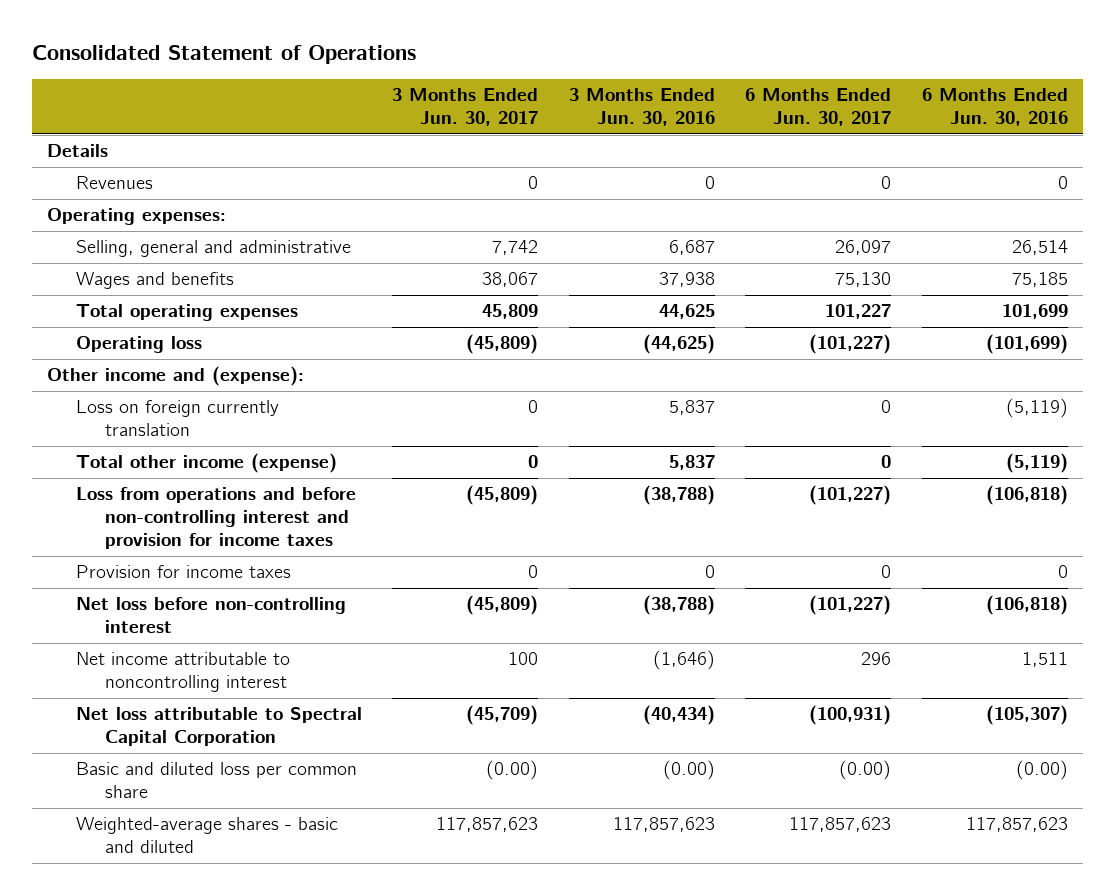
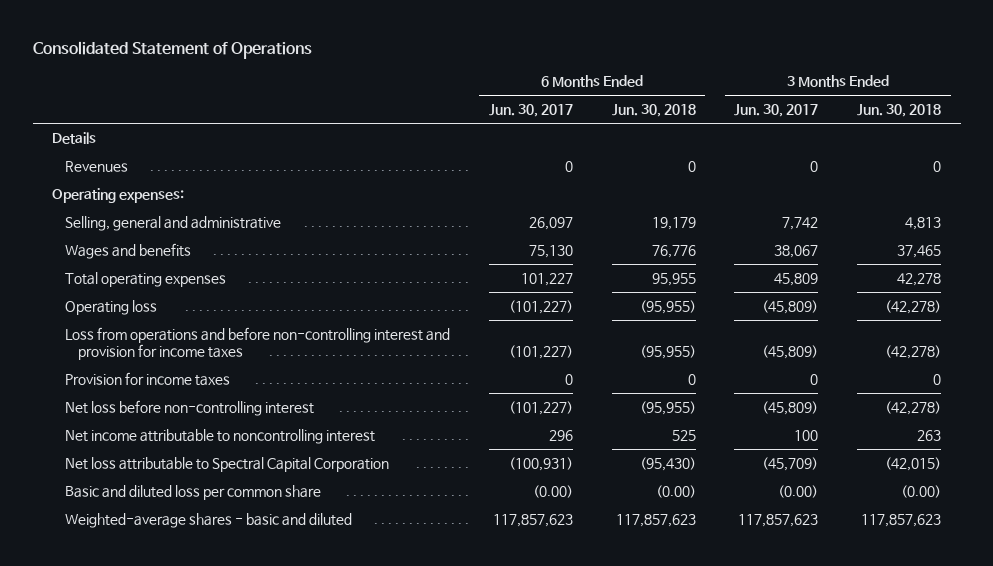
- | 3 Months Ended Jun. 30, 2017 | 3 Months Ended Jun. 30, 2016 | 6 Months Ended Jun. 30, 2017 | 6 Months Ended Jun. 30, 2016
+ | 6 Months Ended Jun. 30, 2017 | 6 Months Ended Jun. 30, 2018 | 3 Months Ended Jun. 30, 2017 | 3 Months Ended Jun. 30, 2018
- Other income and (expense):
- Loss on foreign currently translation | 0 | 5,837 | 0 | (5,119)
- Total other income (expense) | 0 | 5,837 | 0 | (5,119)

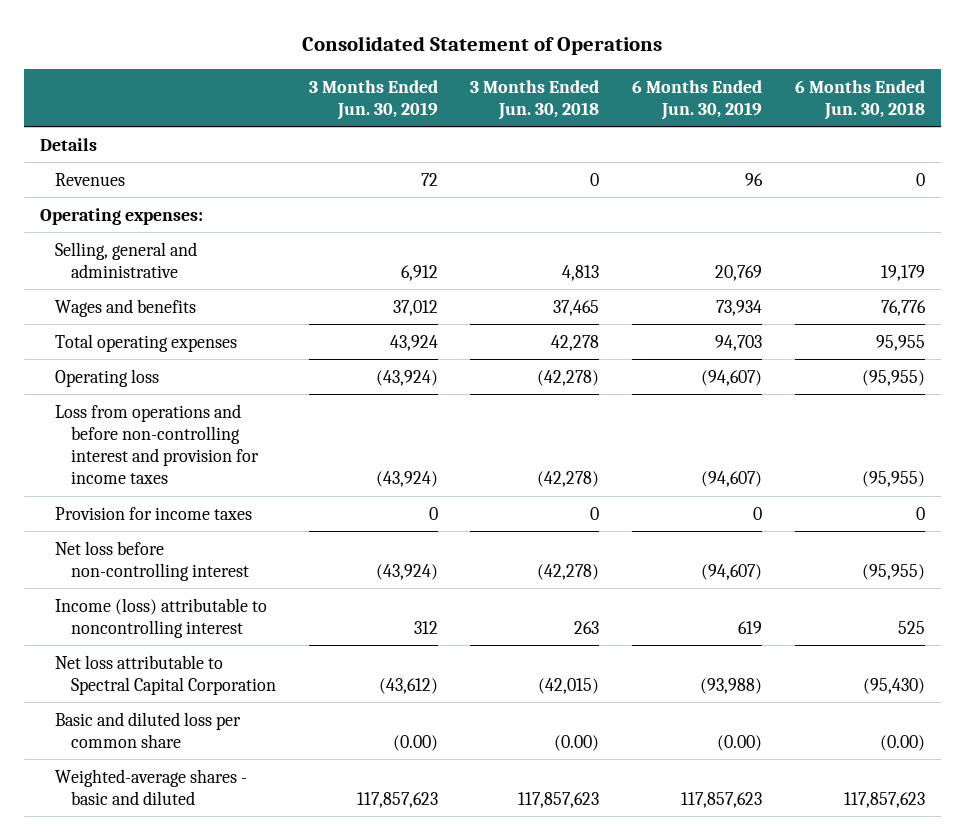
- | 6 Months Ended Jun. 30, 2017 | 6 Months Ended Jun. 30, 2018 | 3 Months Ended Jun. 30, 2017 | 3 Months Ended Jun. 30, 2018
+ | 3 Months Ended Jun. 30, 2019 | 3 Months Ended Jun. 30, 2018 | 6 Months Ended Jun. 30, 2019 | 6 Months Ended Jun. 30, 2018
- Net income attributable to noncontrolling interest | 296 | 525 | 100 | 263
+ Income (loss) attributable to noncontrolling interest | 312 | 263 | 619 | 525

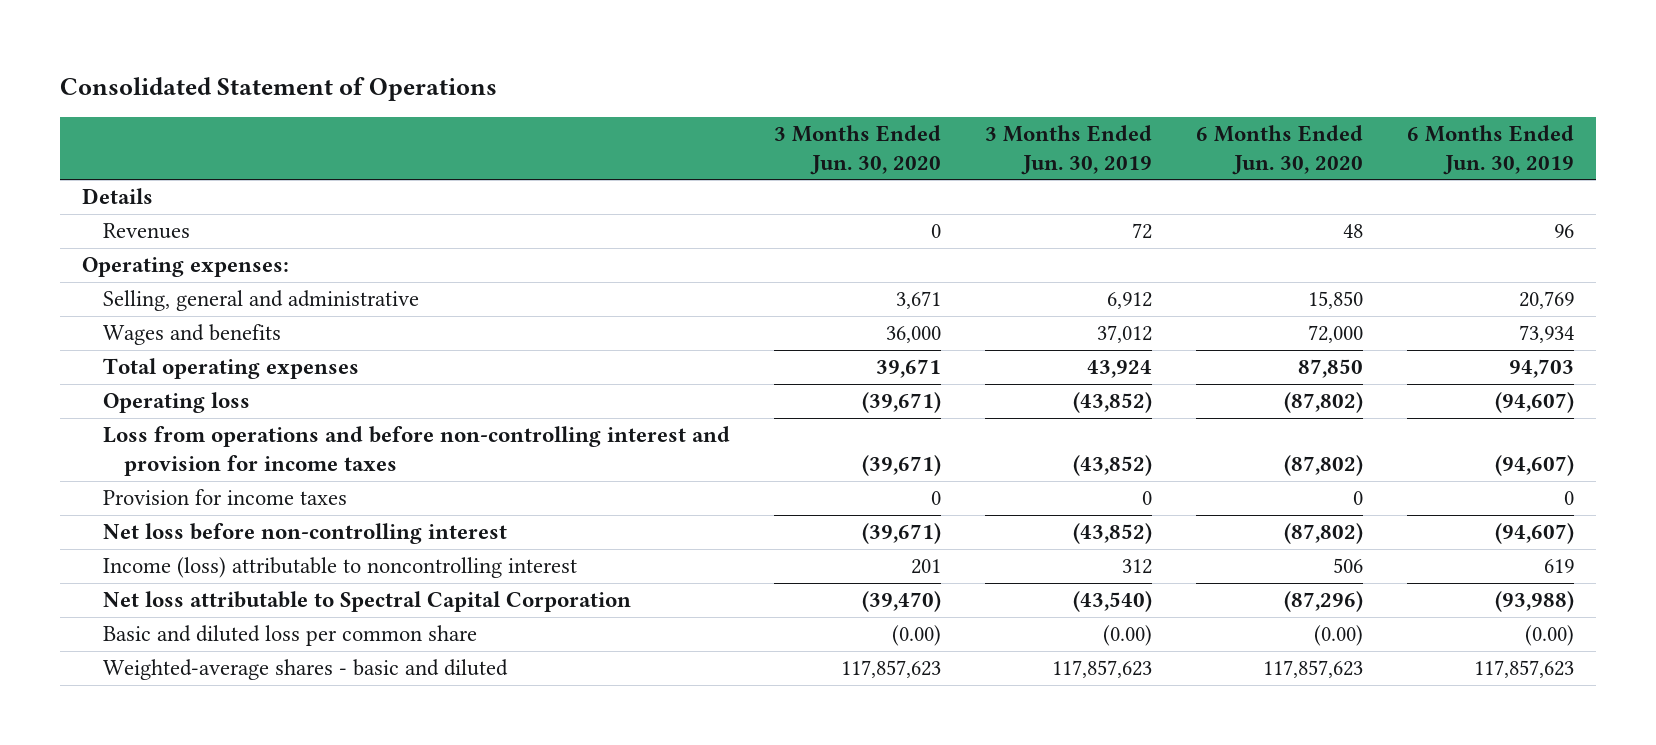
- | 3 Months Ended Jun. 30, 2019 | 3 Months Ended Jun. 30, 2018 | 6 Months Ended Jun. 30, 2019 | 6 Months Ended Jun. 30, 2018
+ | 3 Months Ended Jun. 30, 2020 | 3 Months Ended Jun. 30, 2019 | 6 Months Ended Jun. 30, 2020 | 6 Months Ended Jun. 30, 2019
- Operating loss | (43,924) | (42,278) | (94,607) | (95,955)
- Loss from operations and before non-controlling interest and provision for income taxes | (43,924) | (42,278) | (94,607) | (95,955)
+ Operating loss | (39,671) | (43,852) | (87,802) | (94,607)
+ Loss from operations and before non-controlling interest and provision for income taxes | (39,671) | (43,852) | (87,802) | (94,607)
- Net loss before non-controlling interest | (43,924) | (42,278) | (94,607) | (95,955)
+ Net loss before non-controlling interest | (39,671) | (43,852) | (87,802) | (94,607)
- Net loss attributable to Spectral Capital Corporation | (43,612) | (42,015) | (93,988) | (95,430)
+ Net loss attributable to Spectral Capital Corporation | (39,470) | (43,540) | (87,296) | (93,988)

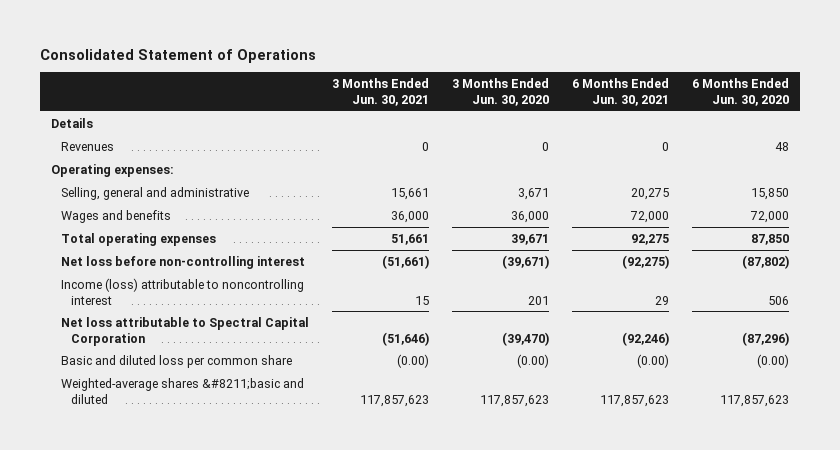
- | 3 Months Ended Jun. 30, 2020 | 3 Months Ended Jun. 30, 2019 | 6 Months Ended Jun. 30, 2020 | 6 Months Ended Jun. 30, 2019
+ | 3 Months Ended Jun. 30, 2021 | 3 Months Ended Jun. 30, 2020 | 6 Months Ended Jun. 30, 2021 | 6 Months Ended Jun. 30, 2020
- Operating loss | (39,671) | (43,852) | (87,802) | (94,607)
- Loss from operations and before non-controlling interest and provision for income taxes | (39,671) | (43,852) | (87,802) | (94,607)
- Provision for income taxes | 0 | 0 | 0 | 0
- Weighted-average shares - basic and diluted | 117,857,623 | 117,857,623 | 117,857,623 | 117,857,623
+ Weighted-average shares &#8211;basic and diluted | 117,857,623 | 117,857,623 | 117,857,623 | 117,857,623

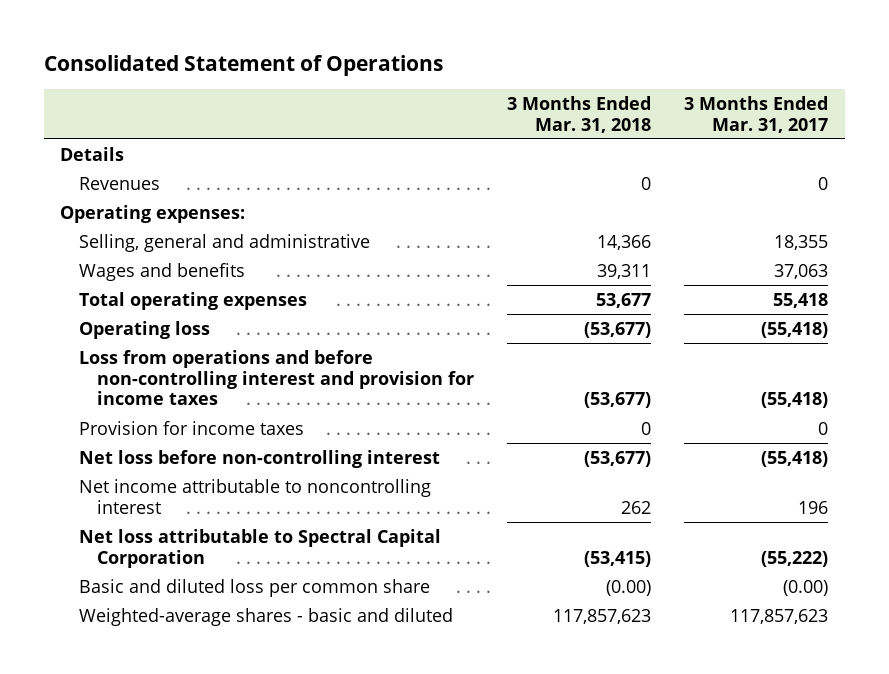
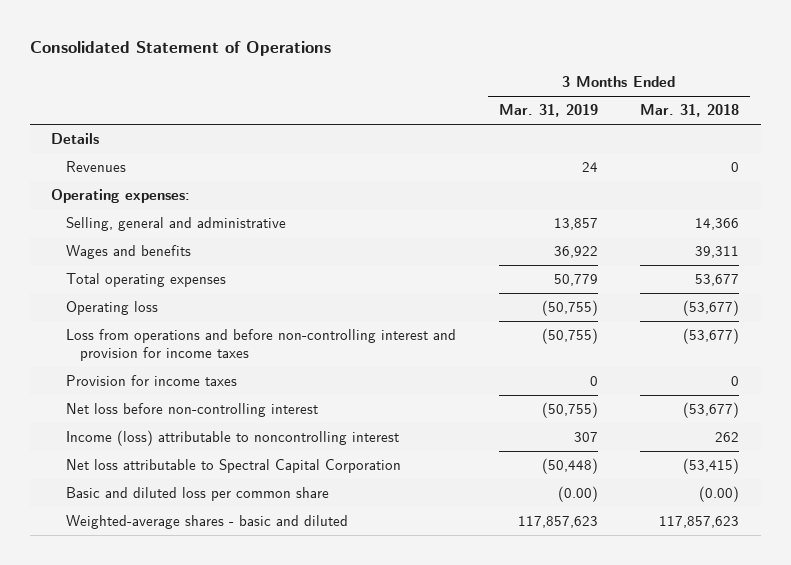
- | 3 Months Ended Mar. 31, 2018 | 3 Months Ended Mar. 31, 2017
+ | 3 Months Ended Mar. 31, 2019 | 3 Months Ended Mar. 31, 2018
- Net income attributable to noncontrolling interest | 262 | 196
+ Income (loss) attributable to noncontrolling interest | 307 | 262

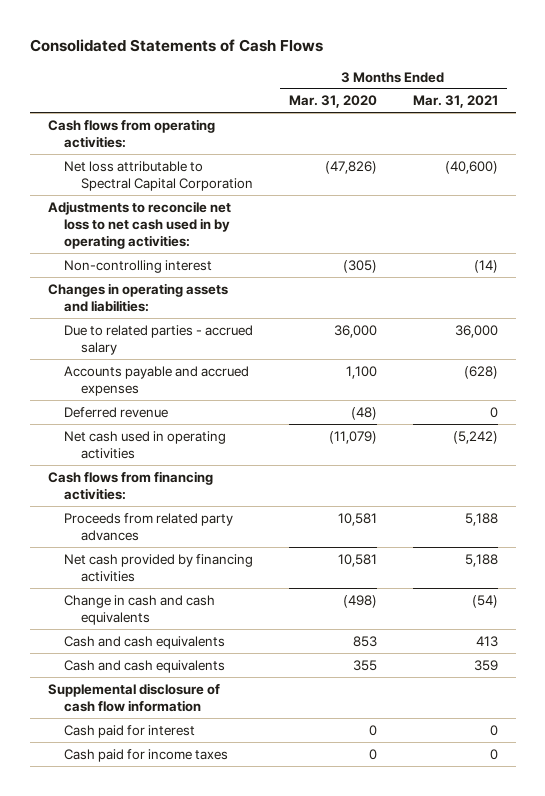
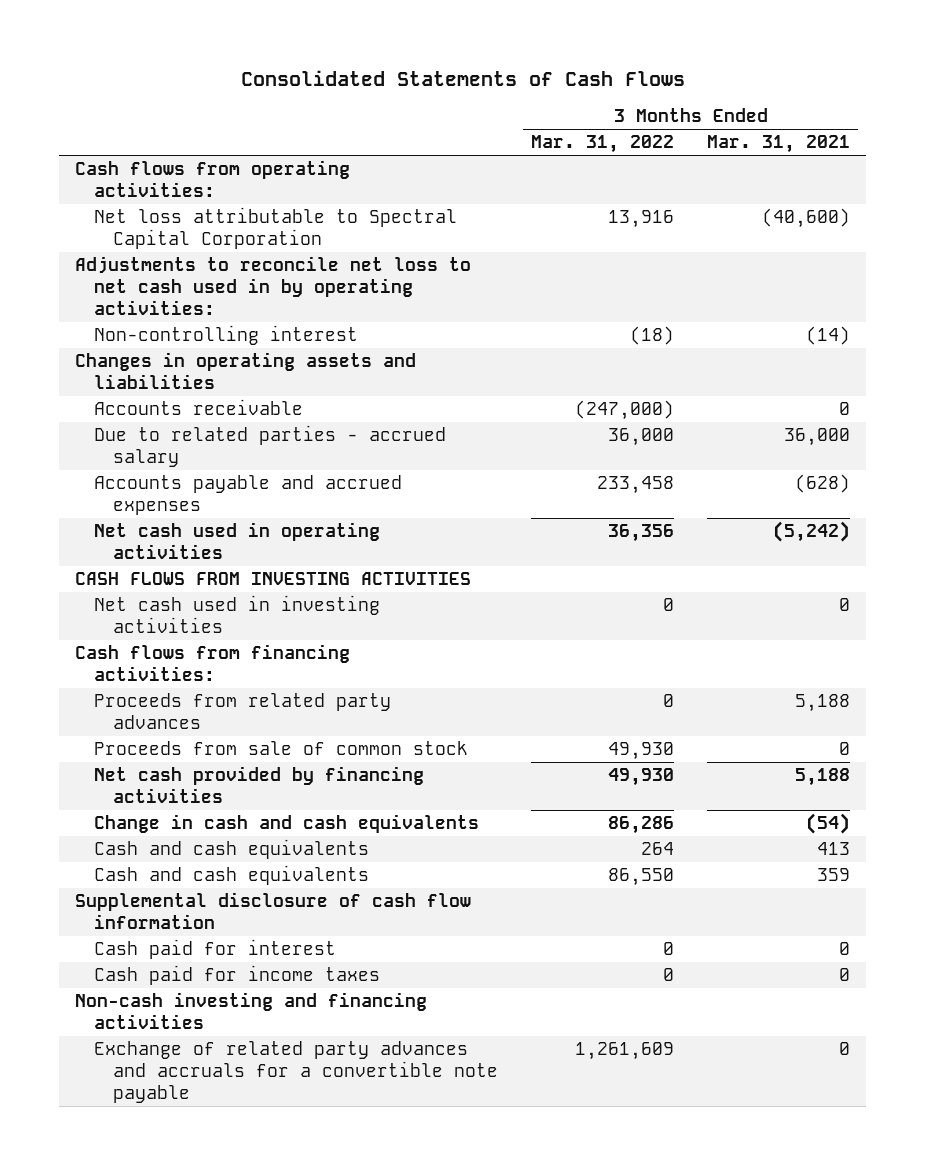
- | 3 Months Ended Mar. 31, 2020 | 3 Months Ended Mar. 31, 2021
+ | 3 Months Ended Mar. 31, 2022 | 3 Months Ended Mar. 31, 2021
- Changes in operating assets and liabilities:
+ Changes in operating assets and liabilities
+ Accounts receivable | (247,000) | 0
- Deferred revenue | (48) | 0
+ CASH FLOWS FROM INVESTING ACTIVITIES
+ Net cash used in investing activities | 0 | 0
+ Proceeds from sale of common stock | 49,930 | 0
+ Non-cash investing and financing activities
+ Exchange of related party advances and accruals for a convertible note payable | 1,261,609 | 0

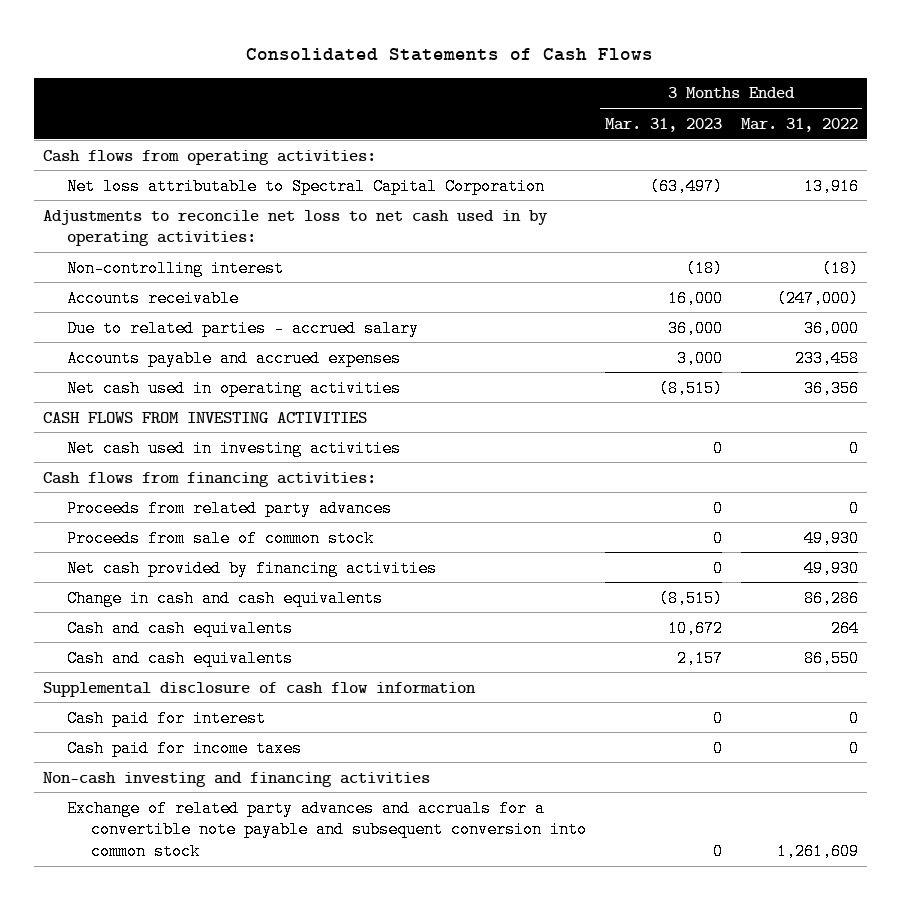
- | 3 Months Ended Mar. 31, 2022 | 3 Months Ended Mar. 31, 2021
+ | 3 Months Ended Mar. 31, 2023 | 3 Months Ended Mar. 31, 2022
- Changes in operating assets and liabilities
- Exchange of related party advances and accruals for a convertible note payable | 1,261,609 | 0
+ Exchange of related party advances and accruals for a convertible note payable and subsequent conversion into common stock | 0 | 1,261,609

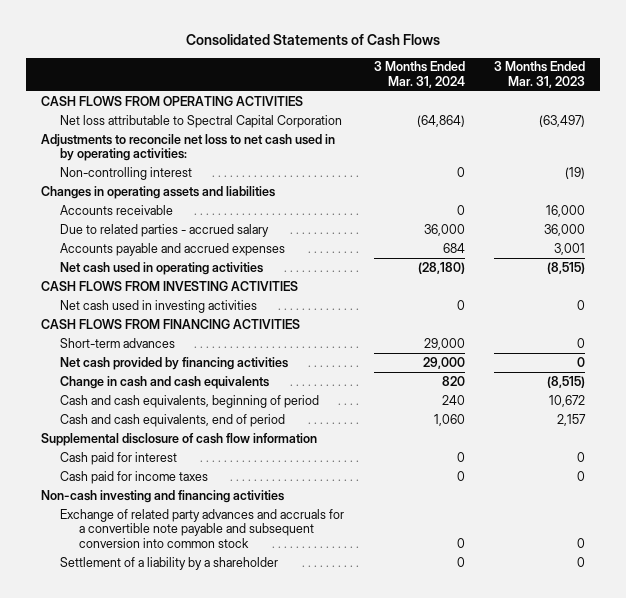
- | 3 Months Ended Mar. 31, 2023 | 3 Months Ended Mar. 31, 2022
+ | 3 Months Ended Mar. 31, 2024 | 3 Months Ended Mar. 31, 2023
- Cash flows from operating activities:
+ CASH FLOWS FROM OPERATING ACTIVITIES
- Non-controlling interest | (18) | (18)
+ Non-controlling interest | 0 | (19)
+ Changes in operating assets and liabilities
- Accounts payable and accrued expenses | 3,000 | 233,458
+ Accounts payable and accrued expenses | 684 | 3,001
- Cash flows from financing activities:
- Proceeds from related party advances | 0 | 0
- Proceeds from sale of common stock | 0 | 49,930
+ CASH FLOWS FROM FINANCING ACTIVITIES
+ Short-term advances | 29,000 | 0
- Cash and cash equivalents | 10,672 | 264
- Cash and cash equivalents | 2,157 | 86,550
+ Cash and cash equivalents, beginning of period | 240 | 10,672
+ Cash and cash equivalents, end of period | 1,060 | 2,157
+ Settlement of a liability by a shareholder | 0 | 0

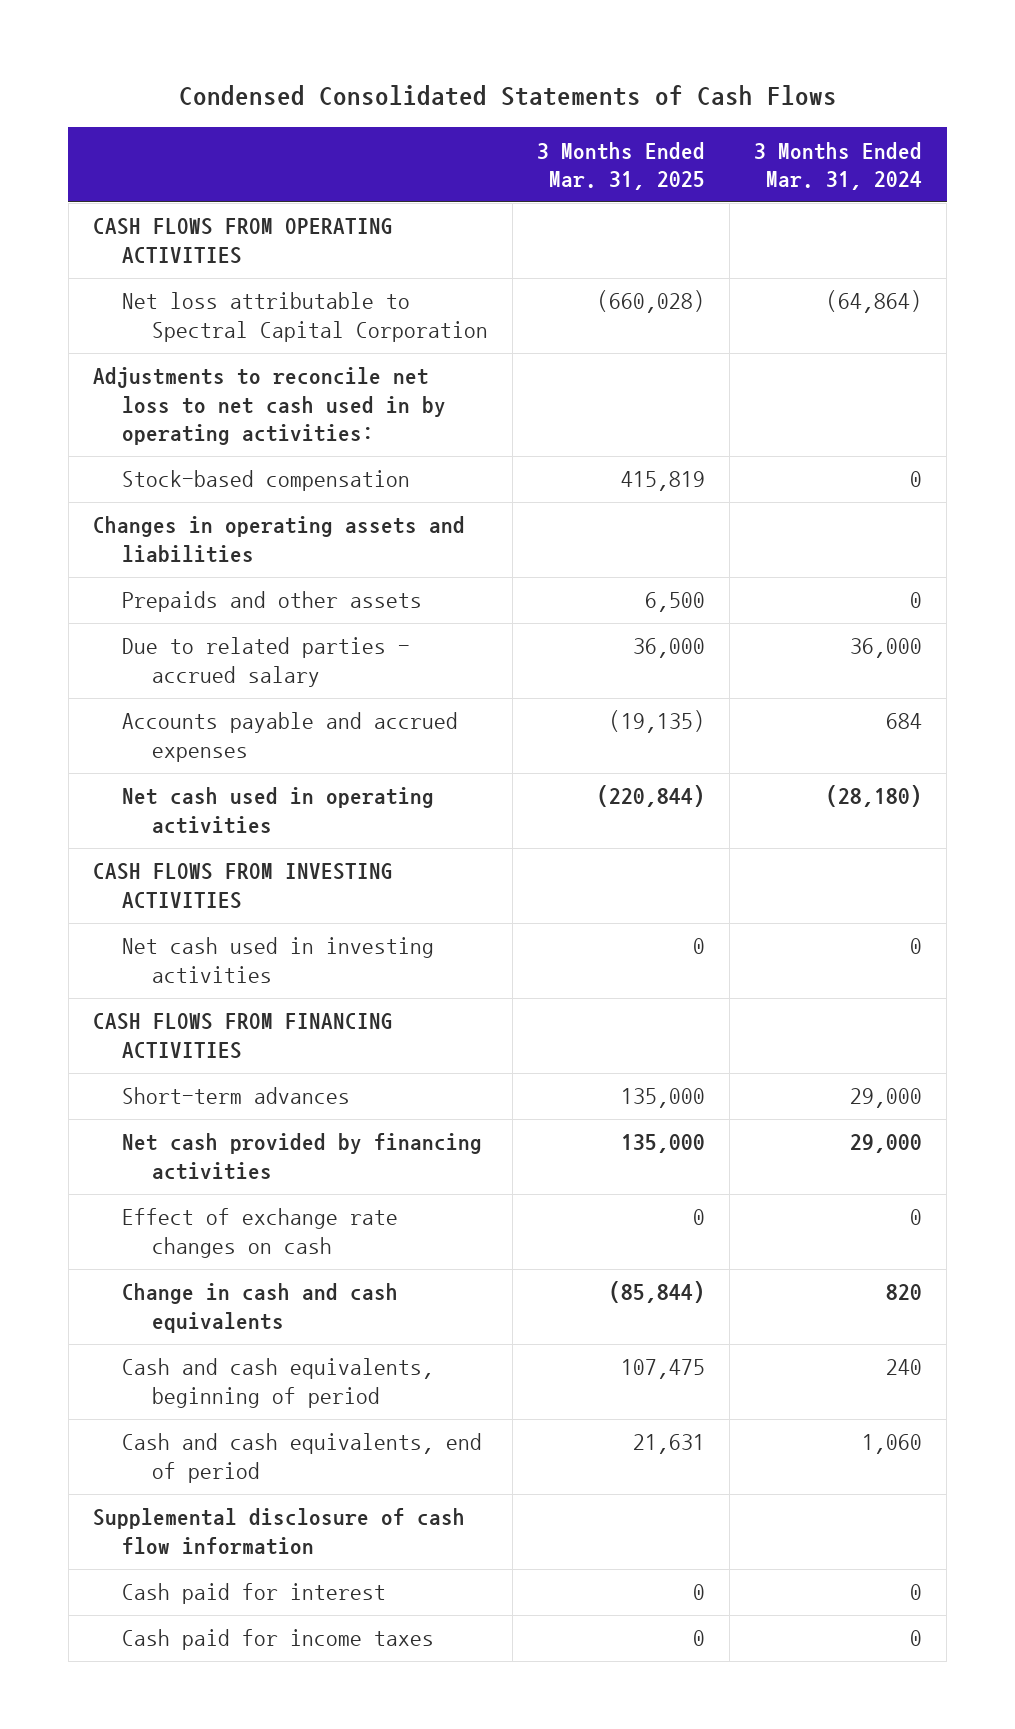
- Consolidated Statements of Cash Flows
+ Condensed Consolidated Statements of Cash Flows
- | 3 Months Ended Mar. 31, 2024 | 3 Months Ended Mar. 31, 2023
+ | 3 Months Ended Mar. 31, 2025 | 3 Months Ended Mar. 31, 2024
- Non-controlling interest | 0 | (19)
+ Stock-based compensation | 415,819 | 0
- Accounts receivable | 0 | 16,000
+ Prepaids and other assets | 6,500 | 0
+ Effect of exchange rate changes on cash | 0 | 0
- Non-cash investing and financing activities
- Exchange of related party advances and accruals for a convertible note payable and subsequent conversion into common stock | 0 | 0
- Settlement of a liability by a shareholder | 0 | 0

